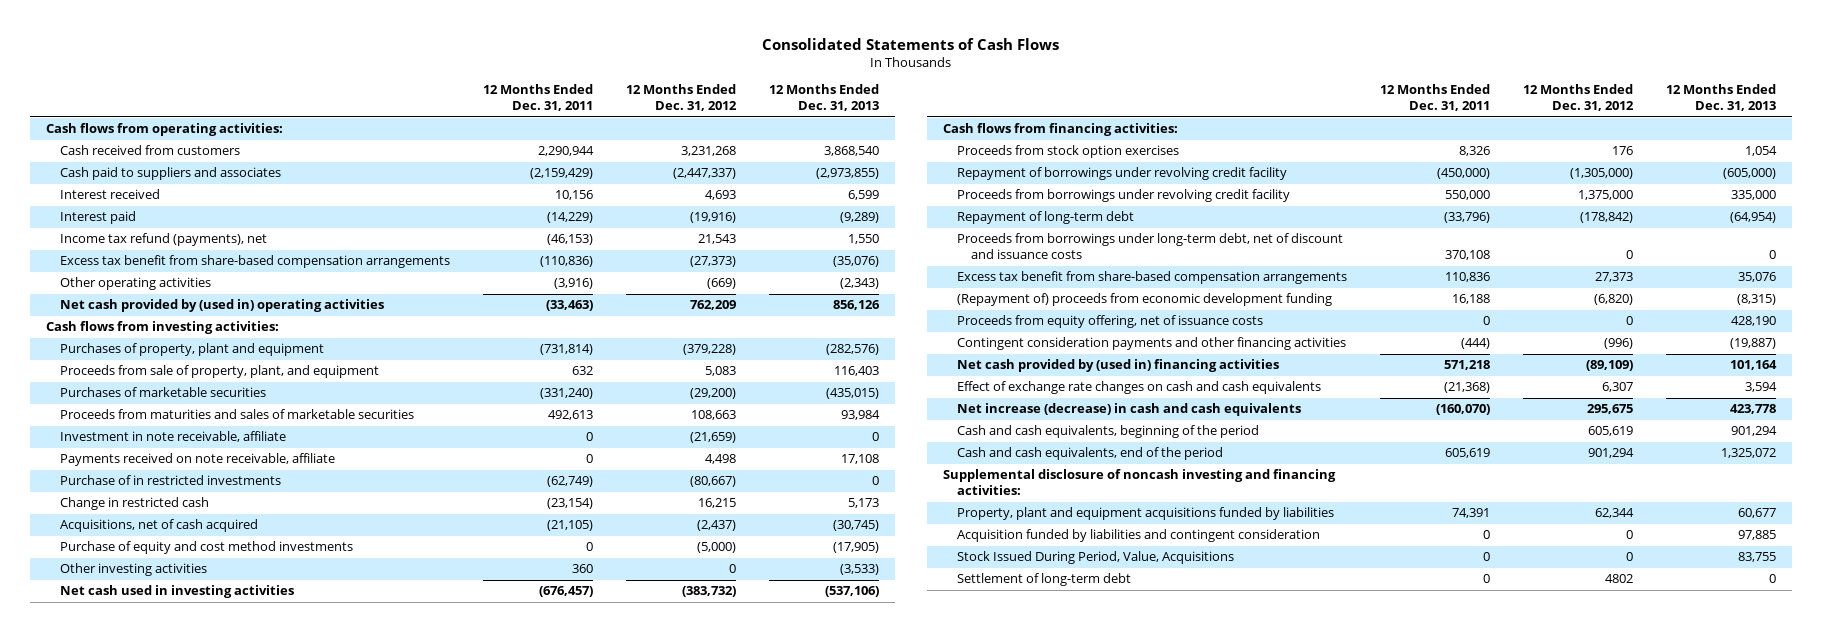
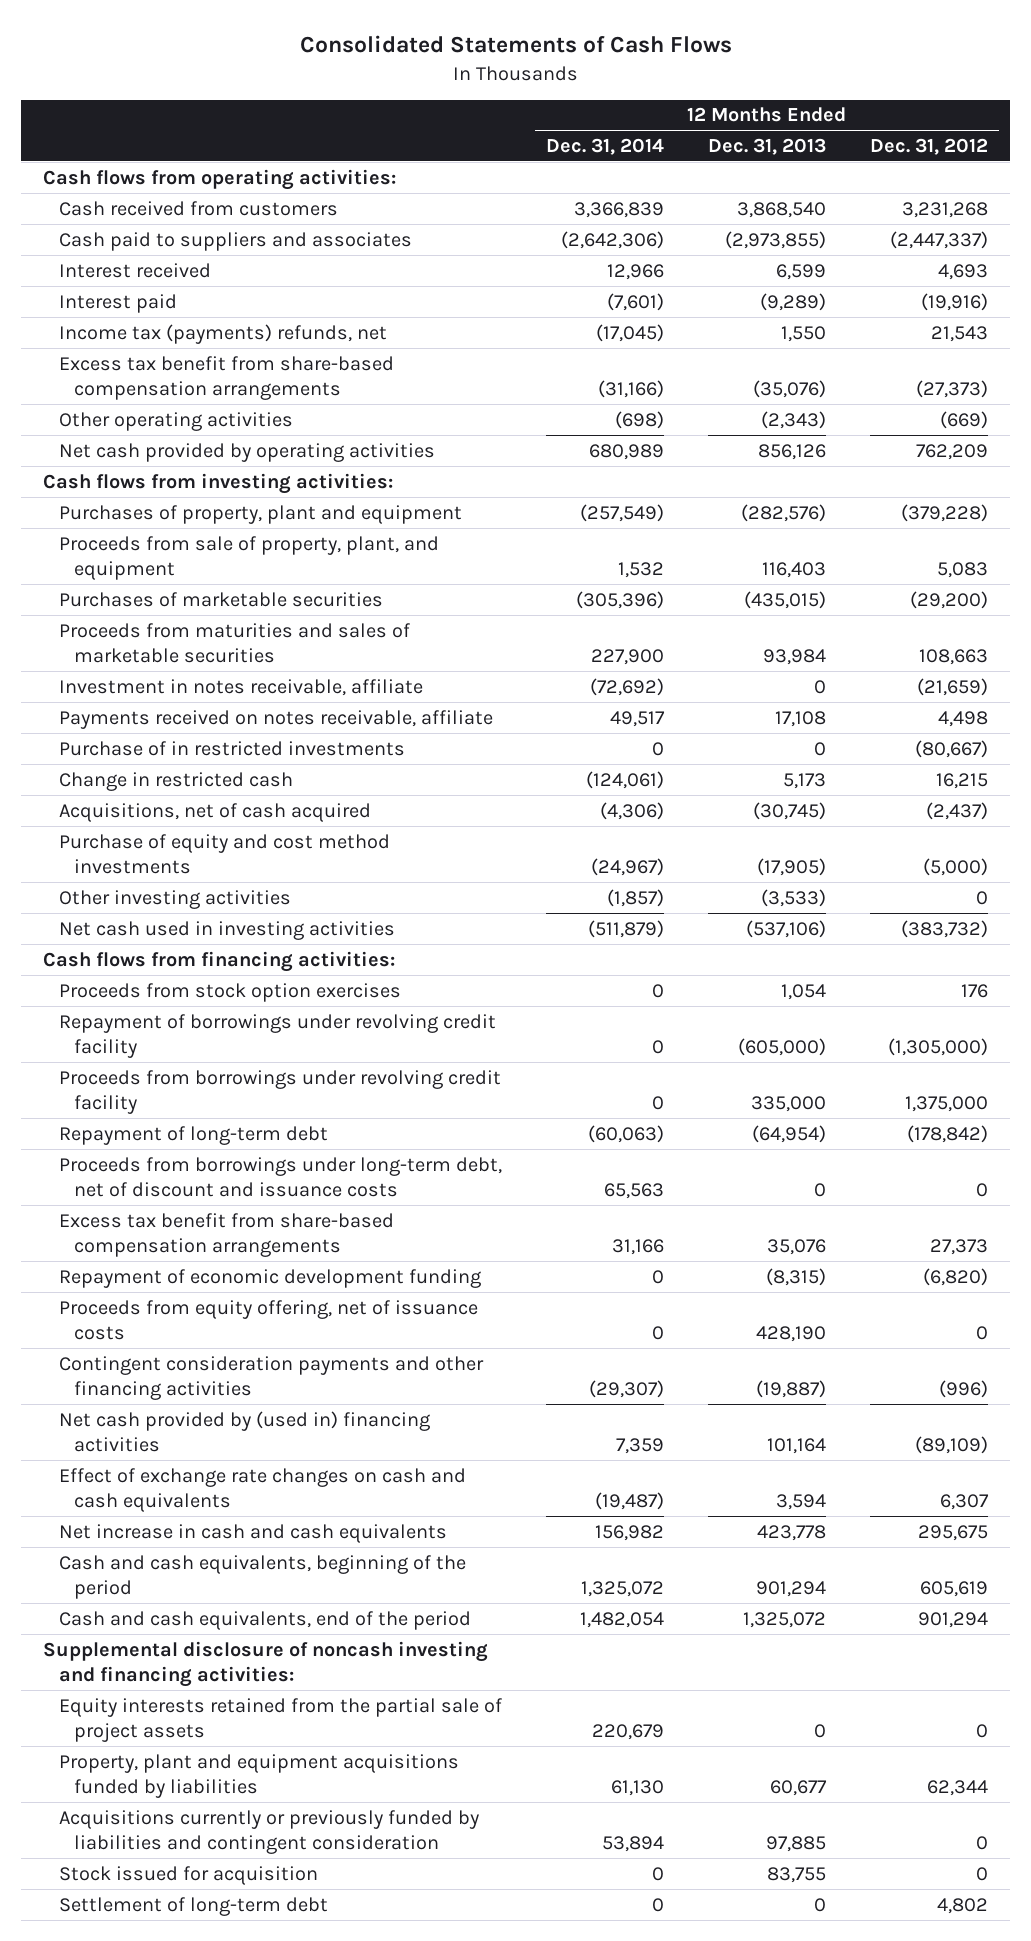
- | 12 Months Ended Dec. 31, 2011 | 12 Months Ended Dec. 31, 2012 | 12 Months Ended Dec. 31, 2013
+ | 12 Months Ended Dec. 31, 2014 | 12 Months Ended Dec. 31, 2013 | 12 Months Ended Dec. 31, 2012
- Income tax refund (payments), net | (46,153) | 21,543 | 1,550
+ Income tax (payments) refunds, net | (17,045) | 1,550 | 21,543
- Net cash provided by (used in) operating activities | (33,463) | 762,209 | 856,126
+ Net cash provided by operating activities | 680,989 | 856,126 | 762,209
- Investment in note receivable, affiliate | 0 | (21,659) | 0
- Payments received on note receivable, affiliate | 0 | 4,498 | 17,108
+ Investment in notes receivable, affiliate | (72,692) | 0 | (21,659)
+ Payments received on notes receivable, affiliate | 49,517 | 17,108 | 4,498
- (Repayment of) proceeds from economic development funding | 16,188 | (6,820) | (8,315)
+ Repayment of economic development funding | 0 | (8,315) | (6,820)
- Net increase (decrease) in cash and cash equivalents | (160,070) | 295,675 | 423,778
+ Net increase in cash and cash equivalents | 156,982 | 423,778 | 295,675
+ Equity interests retained from the partial sale of project assets | 220,679 | 0 | 0
- Acquisition funded by liabilities and contingent consideration | 0 | 0 | 97,885
- Stock Issued During Period, Value, Acquisitions | 0 | 0 | 83,755
- Settlement of long-term debt | 0 | 4802 | 0
+ Acquisitions currently or previously funded by liabilities and contingent consideration | 53,894 | 97,885 | 0
+ Stock issued for acquisition | 0 | 83,755 | 0
+ Settlement of long-term debt | 0 | 0 | 4,802

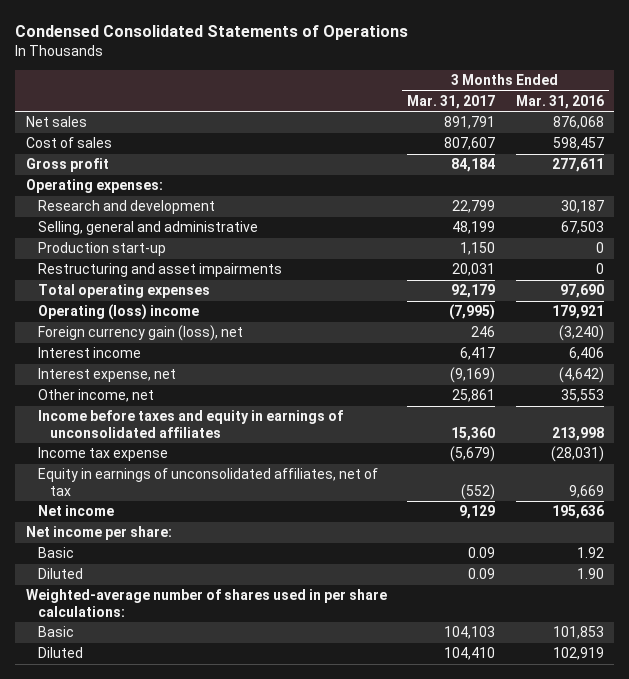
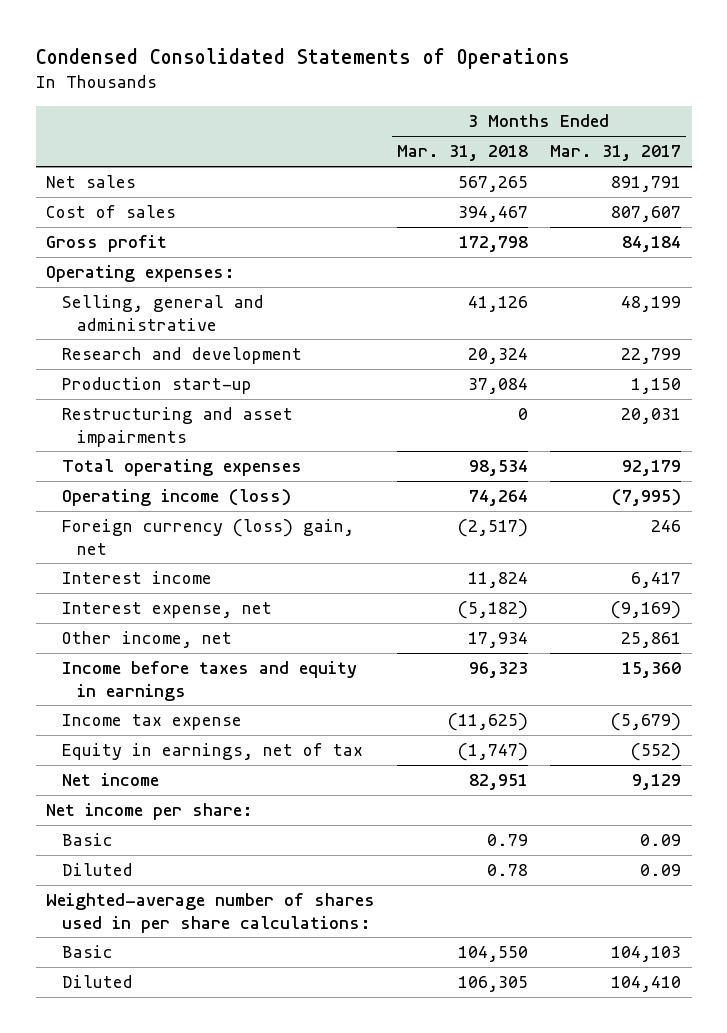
- | 3 Months Ended Mar. 31, 2017 | 3 Months Ended Mar. 31, 2016
+ | 3 Months Ended Mar. 31, 2018 | 3 Months Ended Mar. 31, 2017
moved down: Research and development | 20,324 | 22,799
- Operating (loss) income | (7,995) | 179,921
- Foreign currency gain (loss), net | 246 | (3,240)
+ Operating income (loss) | 74,264 | (7,995)
+ Foreign currency (loss) gain, net | (2,517) | 246
- Income before taxes and equity in earnings of unconsolidated affiliates | 15,360 | 213,998
+ Income before taxes and equity in earnings | 96,323 | 15,360
- Equity in earnings of unconsolidated affiliates, net of tax | (552) | 9,669
+ Equity in earnings, net of tax | (1,747) | (552)

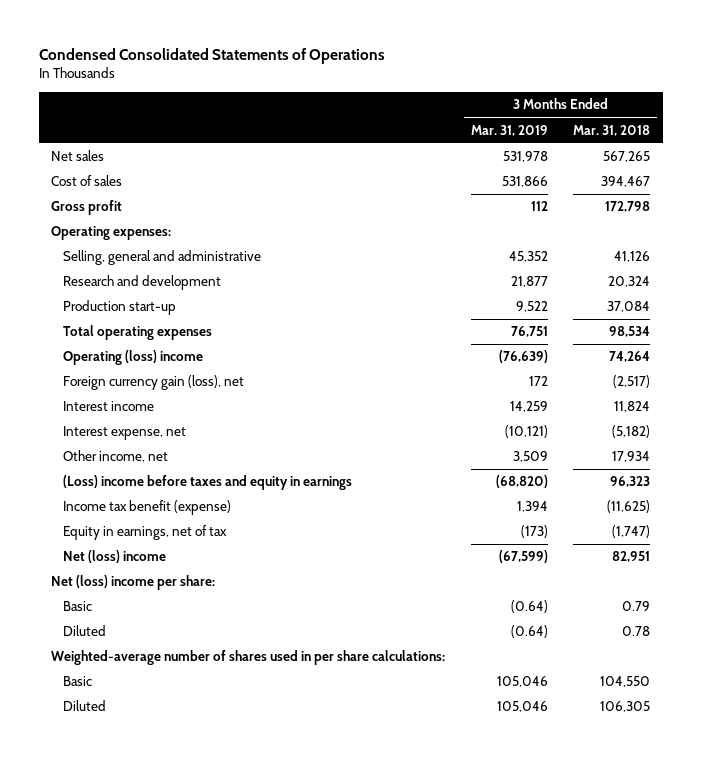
- | 3 Months Ended Mar. 31, 2018 | 3 Months Ended Mar. 31, 2017
+ | 3 Months Ended Mar. 31, 2019 | 3 Months Ended Mar. 31, 2018
- Restructuring and asset impairments | 0 | 20,031
- Operating income (loss) | 74,264 | (7,995)
- Foreign currency (loss) gain, net | (2,517) | 246
+ Operating (loss) income | (76,639) | 74,264
+ Foreign currency gain (loss), net | 172 | (2,517)
- Income before taxes and equity in earnings | 96,323 | 15,360
- Income tax expense | (11,625) | (5,679)
+ (Loss) income before taxes and equity in earnings | (68,820) | 96,323
+ Income tax benefit (expense) | 1,394 | (11,625)
- Net income | 82,951 | 9,129
- Net income per share:
+ Net (loss) income | (67,599) | 82,951
+ Net (loss) income per share:

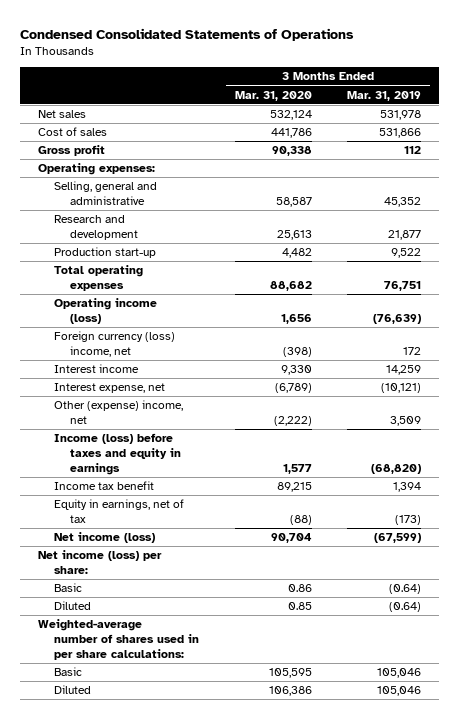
- | 3 Months Ended Mar. 31, 2019 | 3 Months Ended Mar. 31, 2018
+ | 3 Months Ended Mar. 31, 2020 | 3 Months Ended Mar. 31, 2019
- Operating (loss) income | (76,639) | 74,264
- Foreign currency gain (loss), net | 172 | (2,517)
+ Operating income (loss) | 1,656 | (76,639)
+ Foreign currency (loss) income, net | (398) | 172
- Other income, net | 3,509 | 17,934
- (Loss) income before taxes and equity in earnings | (68,820) | 96,323
- Income tax benefit (expense) | 1,394 | (11,625)
+ Other (expense) income, net | (2,222) | 3,509
+ Income (loss) before taxes and equity in earnings | 1,577 | (68,820)
+ Income tax benefit | 89,215 | 1,394
- Net (loss) income | (67,599) | 82,951
- Net (loss) income per share:
+ Net income (loss) | 90,704 | (67,599)
+ Net income (loss) per share:

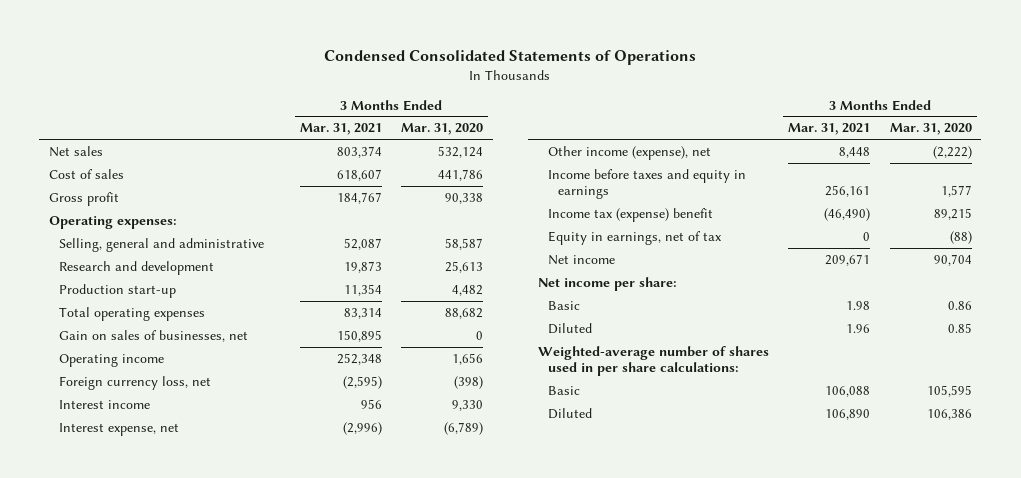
- | 3 Months Ended Mar. 31, 2020 | 3 Months Ended Mar. 31, 2019
+ | 3 Months Ended Mar. 31, 2021 | 3 Months Ended Mar. 31, 2020
- Operating income (loss) | 1,656 | (76,639)
- Foreign currency (loss) income, net | (398) | 172
+ Gain on sales of businesses, net | 150,895 | 0
+ Operating income | 252,348 | 1,656
+ Foreign currency loss, net | (2,595) | (398)
- Other (expense) income, net | (2,222) | 3,509
- Income (loss) before taxes and equity in earnings | 1,577 | (68,820)
- Income tax benefit | 89,215 | 1,394
+ Other income (expense), net | 8,448 | (2,222)
+ Income before taxes and equity in earnings | 256,161 | 1,577
+ Income tax (expense) benefit | (46,490) | 89,215
- Net income (loss) | 90,704 | (67,599)
- Net income (loss) per share:
+ Net income | 209,671 | 90,704
+ Net income per share:

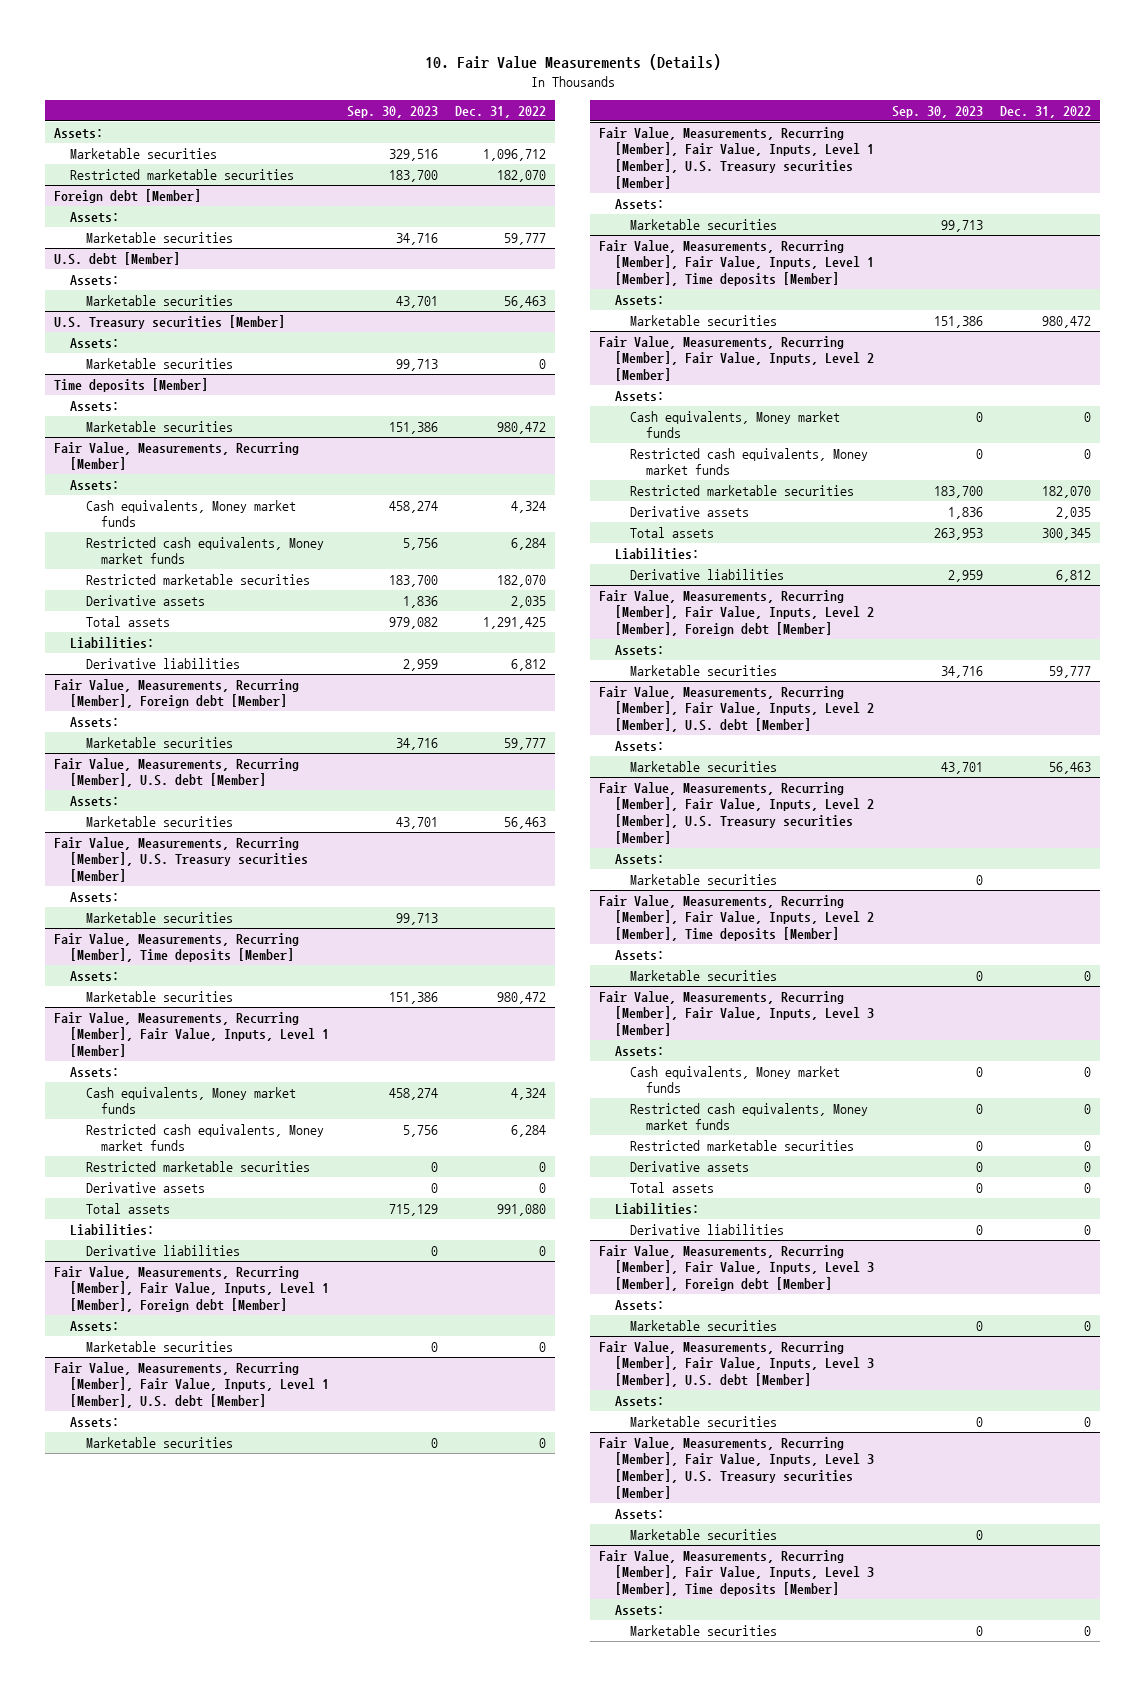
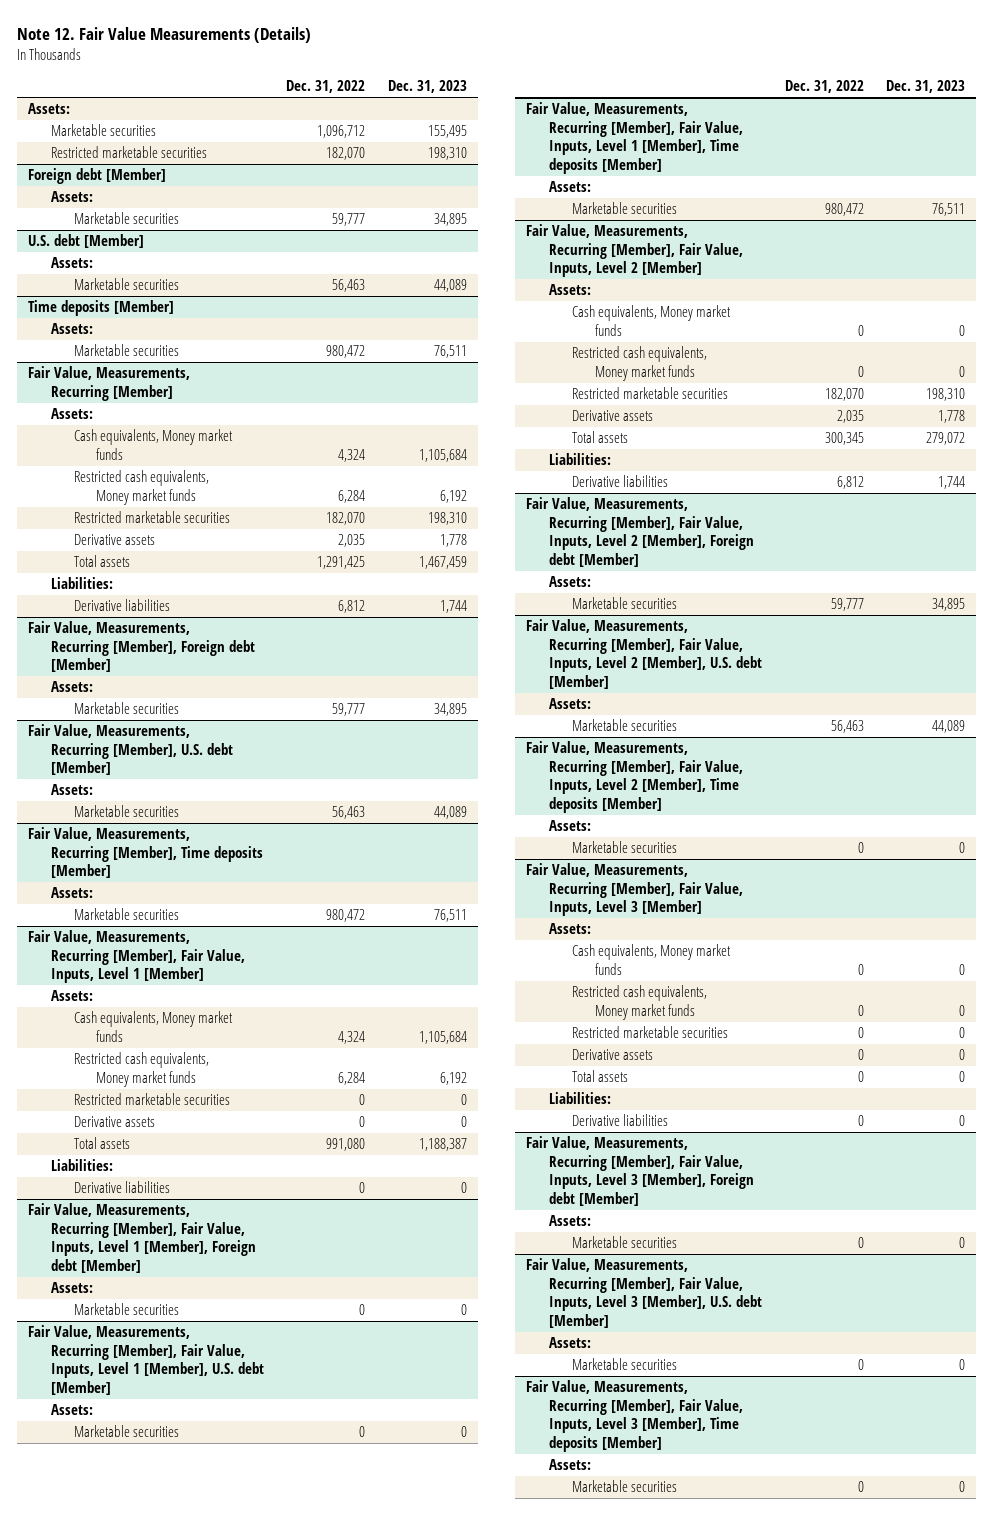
- 10. Fair Value Measurements (Details)
+ Note 12. Fair Value Measurements (Details)
- | Sep. 30, 2023 | Dec. 31, 2022
+ | Dec. 31, 2022 | Dec. 31, 2023
- U.S. Treasury securities [Member]
- Assets:
- Marketable securities | 99,713 | 0
- Fair Value, Measurements, Recurring [Member], U.S. Treasury securities [Member]
- Assets:
- Marketable securities | 99,713 |
- Fair Value, Measurements, Recurring [Member], Fair Value, Inputs, Level 1 [Member], U.S. Treasury securities [Member]
- Assets:
- Marketable securities | 99,713 |
- Fair Value, Measurements, Recurring [Member], Fair Value, Inputs, Level 2 [Member], U.S. Treasury securities [Member]
- Assets:
- Marketable securities | 0 |
- Fair Value, Measurements, Recurring [Member], Fair Value, Inputs, Level 3 [Member], U.S. Treasury securities [Member]
- Assets:
- Marketable securities | 0 |

